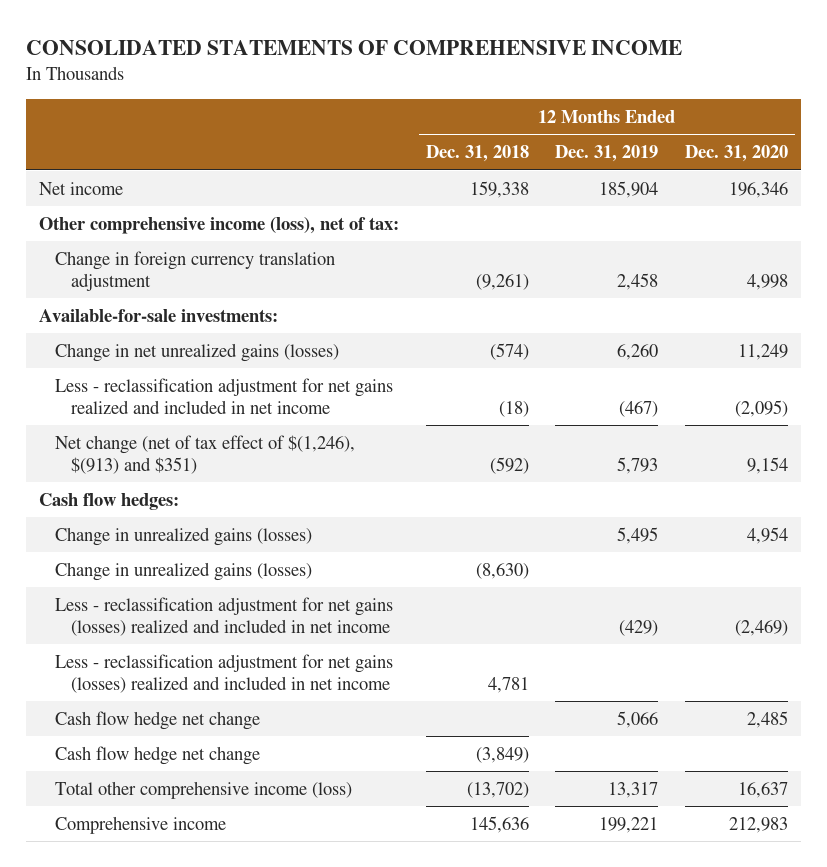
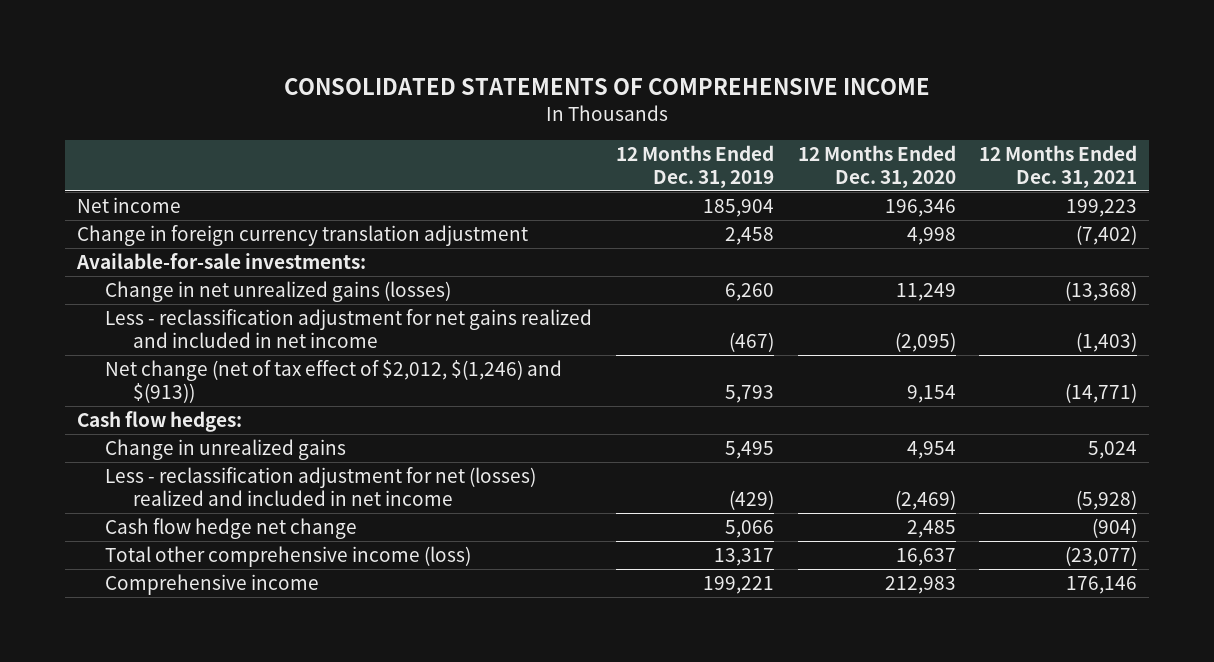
- | 12 Months Ended Dec. 31, 2018 | 12 Months Ended Dec. 31, 2019 | 12 Months Ended Dec. 31, 2020
+ | 12 Months Ended Dec. 31, 2019 | 12 Months Ended Dec. 31, 2020 | 12 Months Ended Dec. 31, 2021
- Other comprehensive income (loss), net of tax:
- Net change (net of tax effect of $(1,246), $(913) and $351) | (592) | 5,793 | 9,154
+ Net change (net of tax effect of $2,012, $(1,246) and $(913)) | 5,793 | 9,154 | (14,771)
- Change in unrealized gains (losses) | | 5,495 | 4,954
- Change in unrealized gains (losses) | (8,630) | |
- Less - reclassification adjustment for net gains (losses) realized and included in net income | | (429) | (2,469)
- Less - reclassification adjustment for net gains (losses) realized and included in net income | 4,781 | |
+ Change in unrealized gains | 5,495 | 4,954 | 5,024
+ Less - reclassification adjustment for net (losses) realized and included in net income | (429) | (2,469) | (5,928)
- Cash flow hedge net change | (3,849) | |

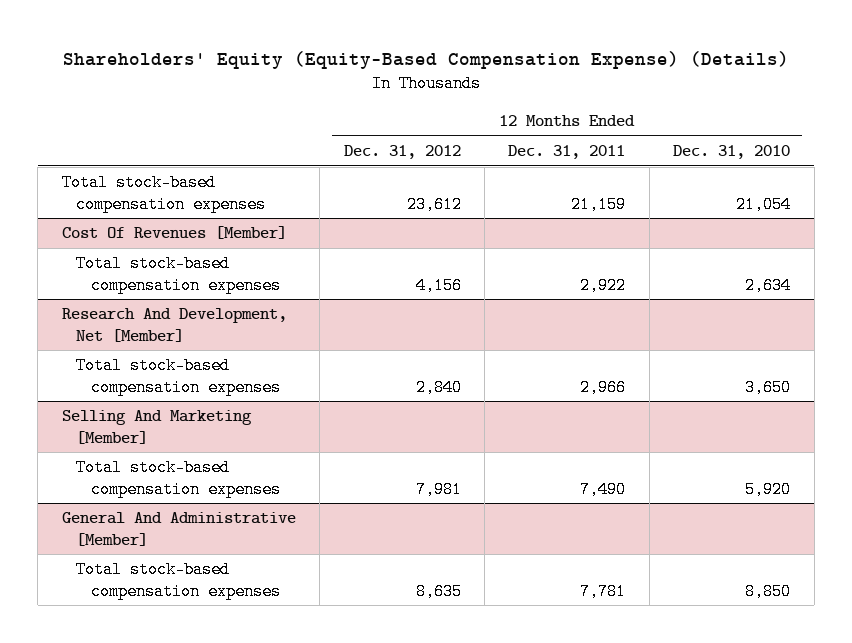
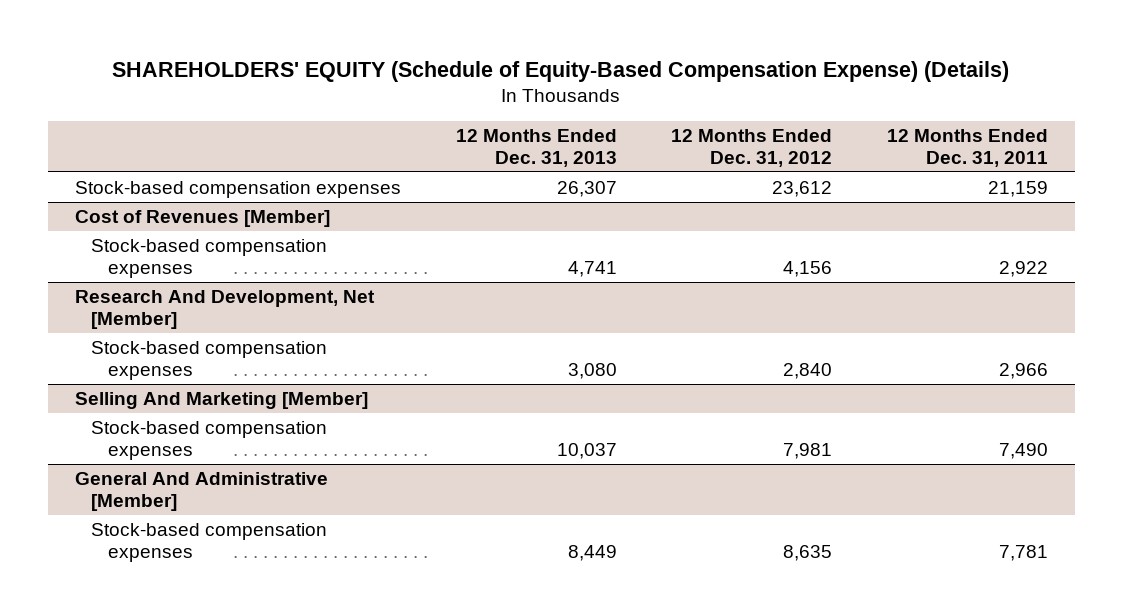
- Shareholders' Equity (Equity-Based Compensation Expense) (Details)
+ SHAREHOLDERS' EQUITY (Schedule of Equity-Based Compensation Expense) (Details)
- | 12 Months Ended Dec. 31, 2012 | 12 Months Ended Dec. 31, 2011 | 12 Months Ended Dec. 31, 2010
+ | 12 Months Ended Dec. 31, 2013 | 12 Months Ended Dec. 31, 2012 | 12 Months Ended Dec. 31, 2011
- Total stock-based compensation expenses | 23,612 | 21,159 | 21,054
- Cost Of Revenues [Member]
- Total stock-based compensation expenses | 4,156 | 2,922 | 2,634
+ Stock-based compensation expenses | 26,307 | 23,612 | 21,159
+ Cost of Revenues [Member]
+ Stock-based compensation expenses | 4,741 | 4,156 | 2,922
@ Research And Development, Net [Member]
- Total stock-based compensation expenses | 2,840 | 2,966 | 3,650
+ Stock-based compensation expenses | 3,080 | 2,840 | 2,966
@ Selling And Marketing [Member]
- Total stock-based compensation expenses | 7,981 | 7,490 | 5,920
+ Stock-based compensation expenses | 10,037 | 7,981 | 7,490
@ General And Administrative [Member]
- Total stock-based compensation expenses | 8,635 | 7,781 | 8,850
+ Stock-based compensation expenses | 8,449 | 8,635 | 7,781

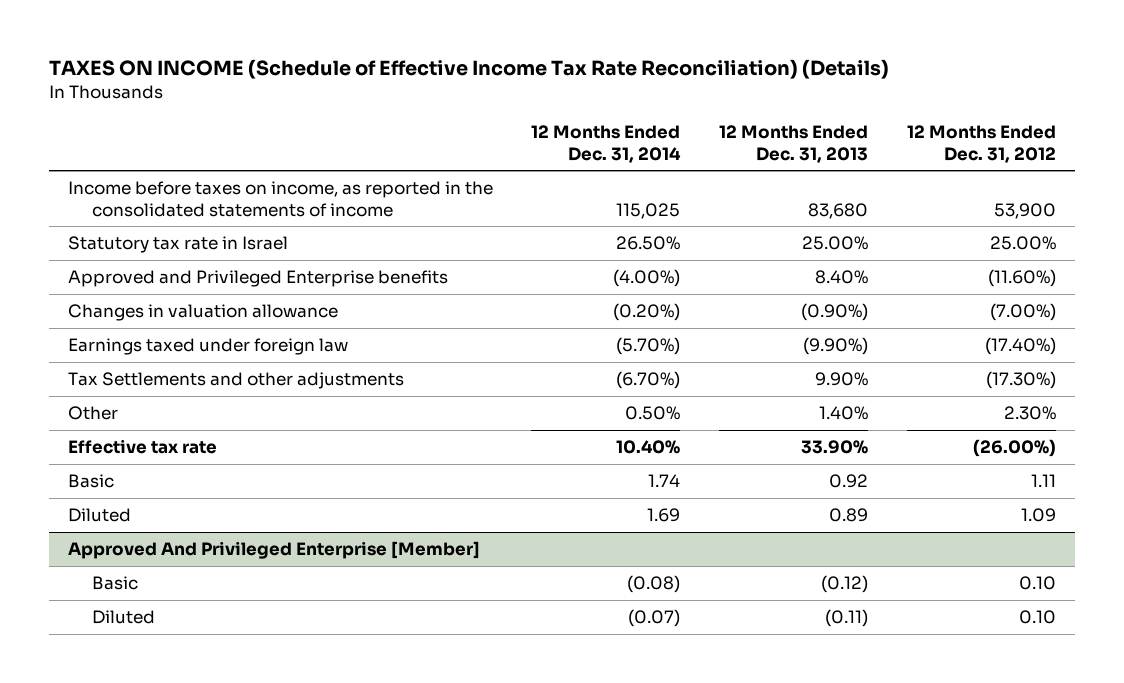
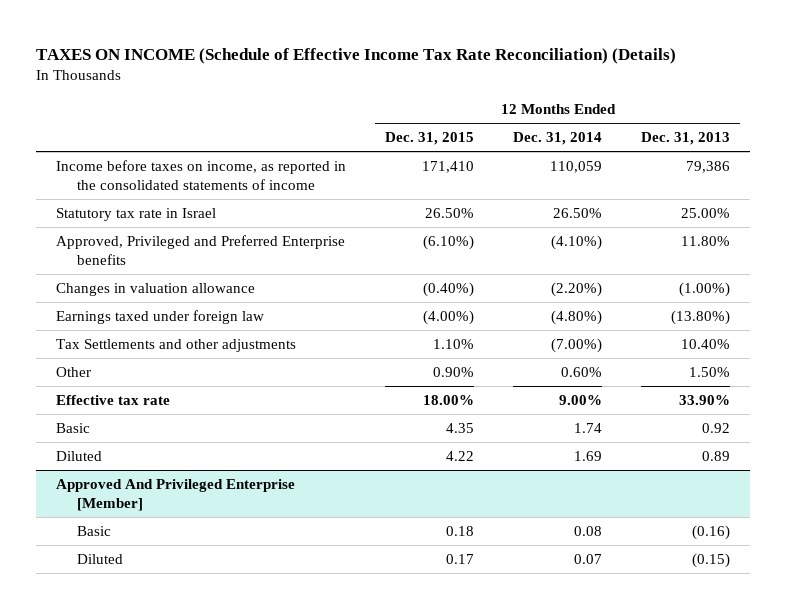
- | 12 Months Ended Dec. 31, 2014 | 12 Months Ended Dec. 31, 2013 | 12 Months Ended Dec. 31, 2012
+ | 12 Months Ended Dec. 31, 2015 | 12 Months Ended Dec. 31, 2014 | 12 Months Ended Dec. 31, 2013
- Income before taxes on income, as reported in the consolidated statements of income | 115,025 | 83,680 | 53,900
+ Income before taxes on income, as reported in the consolidated statements of income | 171,410 | 110,059 | 79,386
- Approved and Privileged Enterprise benefits | (4.00%) | 8.40% | (11.60%)
- Changes in valuation allowance | (0.20%) | (0.90%) | (7.00%)
- Earnings taxed under foreign law | (5.70%) | (9.90%) | (17.40%)
- Tax Settlements and other adjustments | (6.70%) | 9.90% | (17.30%)
- Other | 0.50% | 1.40% | 2.30%
- Effective tax rate | 10.40% | 33.90% | (26.00%)
+ Approved, Privileged and Preferred Enterprise benefits | (6.10%) | (4.10%) | 11.80%
+ Changes in valuation allowance | (0.40%) | (2.20%) | (1.00%)
+ Earnings taxed under foreign law | (4.00%) | (4.80%) | (13.80%)
+ Tax Settlements and other adjustments | 1.10% | (7.00%) | 10.40%
+ Other | 0.90% | 0.60% | 1.50%
+ Effective tax rate | 18.00% | 9.00% | 33.90%
@ Approved And Privileged Enterprise [Member]
- Basic | (0.08) | (0.12) | 0.10
- Diluted | (0.07) | (0.11) | 0.10
+ Basic | 0.18 | 0.08 | (0.16)
+ Diluted | 0.17 | 0.07 | (0.15)

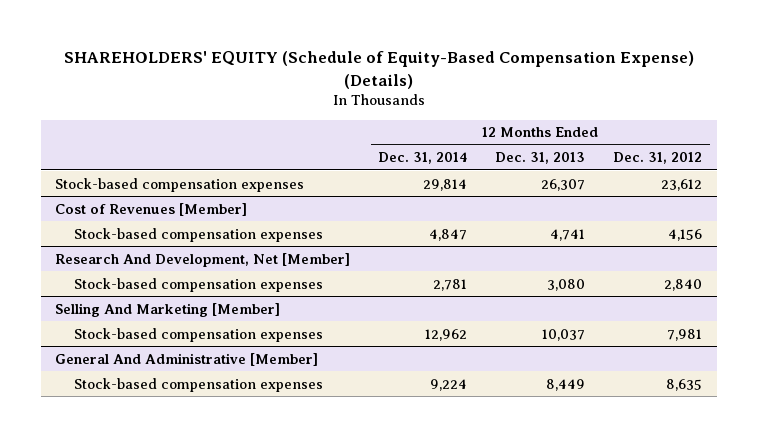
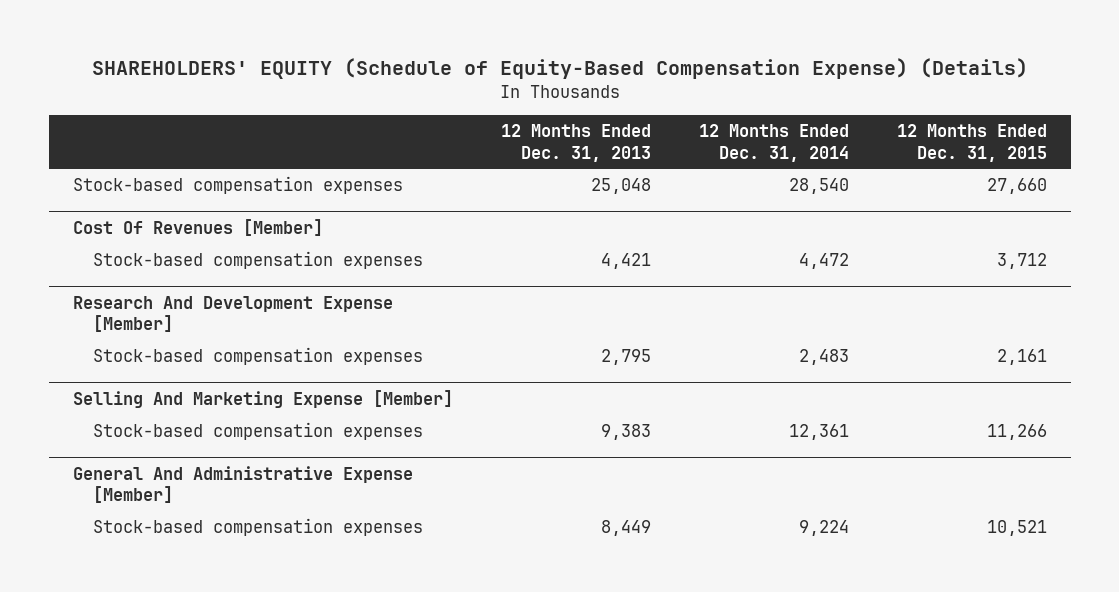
- | 12 Months Ended Dec. 31, 2014 | 12 Months Ended Dec. 31, 2013 | 12 Months Ended Dec. 31, 2012
+ | 12 Months Ended Dec. 31, 2013 | 12 Months Ended Dec. 31, 2014 | 12 Months Ended Dec. 31, 2015
- Stock-based compensation expenses | 29,814 | 26,307 | 23,612
- Cost of Revenues [Member]
- Stock-based compensation expenses | 4,847 | 4,741 | 4,156
- Research And Development, Net [Member]
- Stock-based compensation expenses | 2,781 | 3,080 | 2,840
- Selling And Marketing [Member]
- Stock-based compensation expenses | 12,962 | 10,037 | 7,981
- General And Administrative [Member]
+ Stock-based compensation expenses | 25,048 | 28,540 | 27,660
+ Cost Of Revenues [Member]
+ Stock-based compensation expenses | 4,421 | 4,472 | 3,712
+ Research And Development Expense [Member]
+ Stock-based compensation expenses | 2,795 | 2,483 | 2,161
+ Selling And Marketing Expense [Member]
+ Stock-based compensation expenses | 9,383 | 12,361 | 11,266
+ General And Administrative Expense [Member]

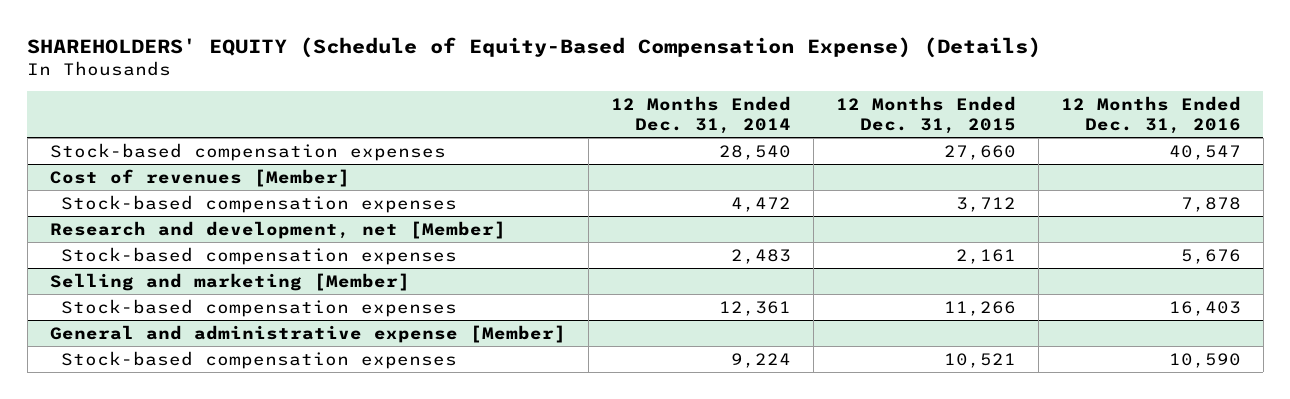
- | 12 Months Ended Dec. 31, 2013 | 12 Months Ended Dec. 31, 2014 | 12 Months Ended Dec. 31, 2015
+ | 12 Months Ended Dec. 31, 2014 | 12 Months Ended Dec. 31, 2015 | 12 Months Ended Dec. 31, 2016
- Cost Of Revenues [Member]
+ Cost of revenues [Member]
- Research And Development Expense [Member]
+ Research and development, net [Member]
- Selling And Marketing Expense [Member]
+ Selling and marketing [Member]
- General And Administrative Expense [Member]
+ General and administrative expense [Member]

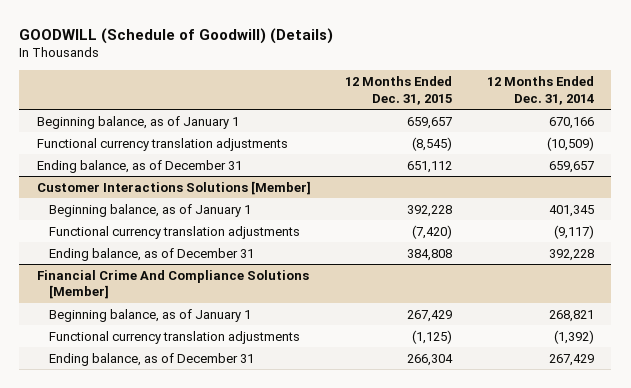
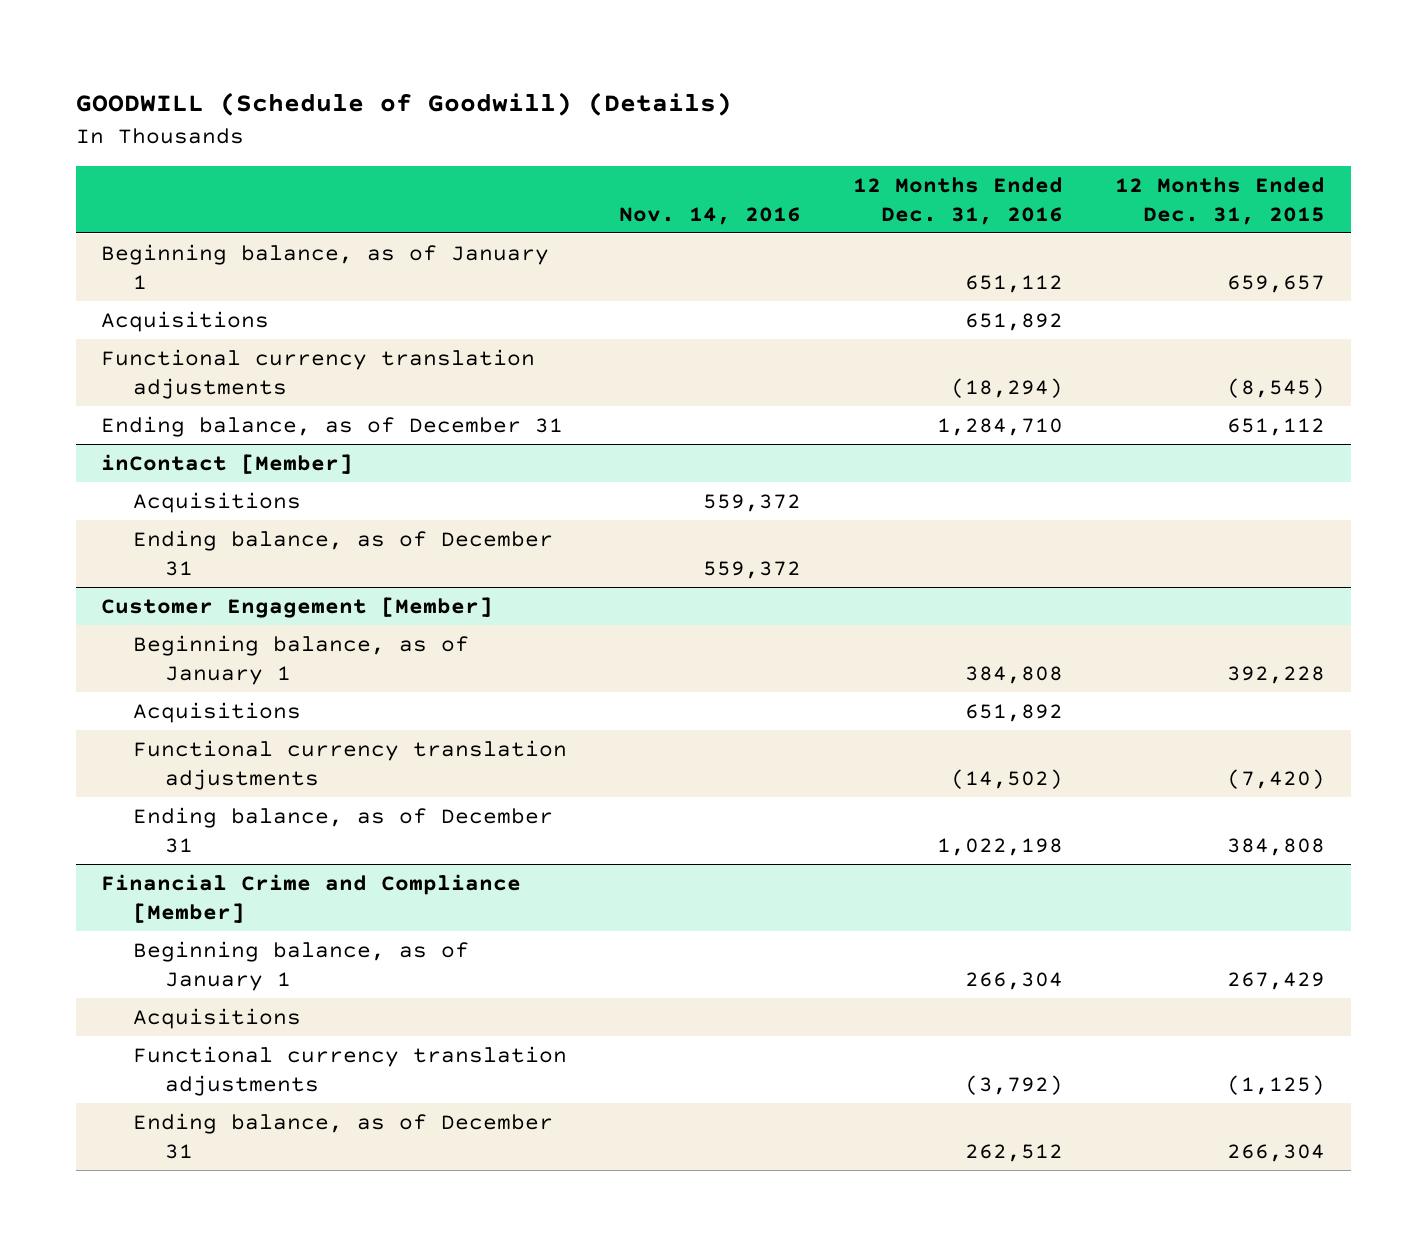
- | 12 Months Ended Dec. 31, 2015 | 12 Months Ended Dec. 31, 2014
+ | Nov. 14, 2016 | 12 Months Ended Dec. 31, 2016 | 12 Months Ended Dec. 31, 2015
+ Acquisitions | | 651,892 |
- Customer Interactions Solutions [Member]
+ inContact [Member]
+ Acquisitions | 559,372 | |
+ Ending balance, as of December 31 | 559,372 | |
+ Customer Engagement [Member]
+ Acquisitions | | 651,892 |
- Financial Crime And Compliance Solutions [Member]
+ Financial Crime and Compliance [Member]
+ Acquisitions

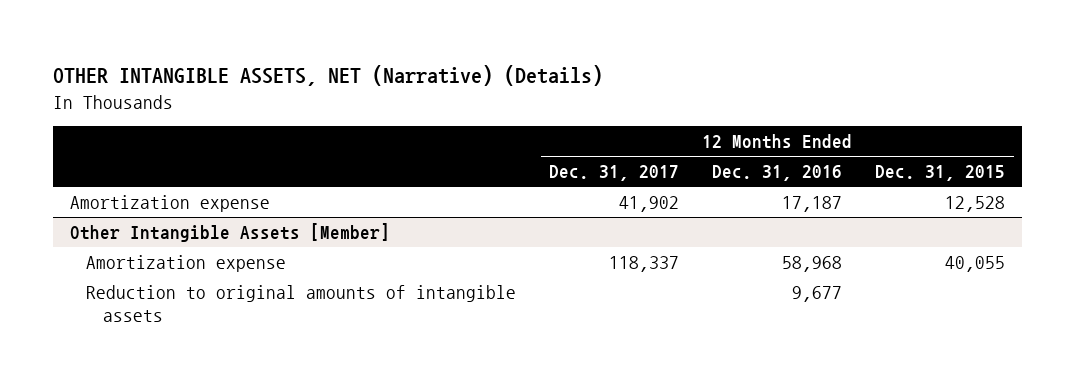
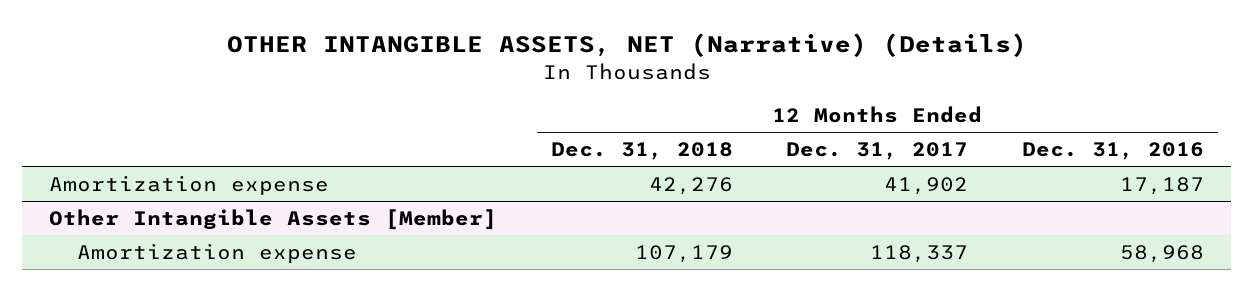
- | 12 Months Ended Dec. 31, 2017 | 12 Months Ended Dec. 31, 2016 | 12 Months Ended Dec. 31, 2015
+ | 12 Months Ended Dec. 31, 2018 | 12 Months Ended Dec. 31, 2017 | 12 Months Ended Dec. 31, 2016
@ Other Intangible Assets [Member]
- Reduction to original amounts of intangible assets | | 9,677 |

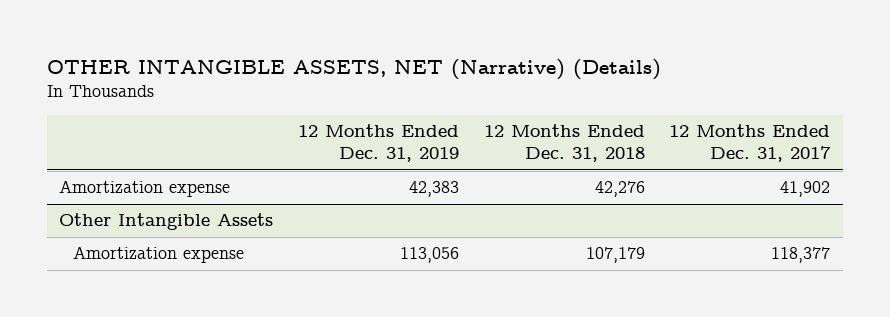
- | 12 Months Ended Dec. 31, 2018 | 12 Months Ended Dec. 31, 2017 | 12 Months Ended Dec. 31, 2016
+ | 12 Months Ended Dec. 31, 2019 | 12 Months Ended Dec. 31, 2018 | 12 Months Ended Dec. 31, 2017
- Other Intangible Assets [Member]
- Amortization expense | 107,179 | 118,337 | 58,968
+ Other Intangible Assets
+ Amortization expense | 113,056 | 107,179 | 118,377

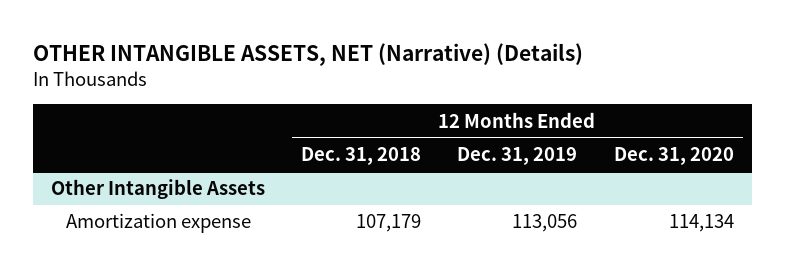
- | 12 Months Ended Dec. 31, 2019 | 12 Months Ended Dec. 31, 2018 | 12 Months Ended Dec. 31, 2017
+ | 12 Months Ended Dec. 31, 2018 | 12 Months Ended Dec. 31, 2019 | 12 Months Ended Dec. 31, 2020
- Amortization expense | 42,383 | 42,276 | 41,902

